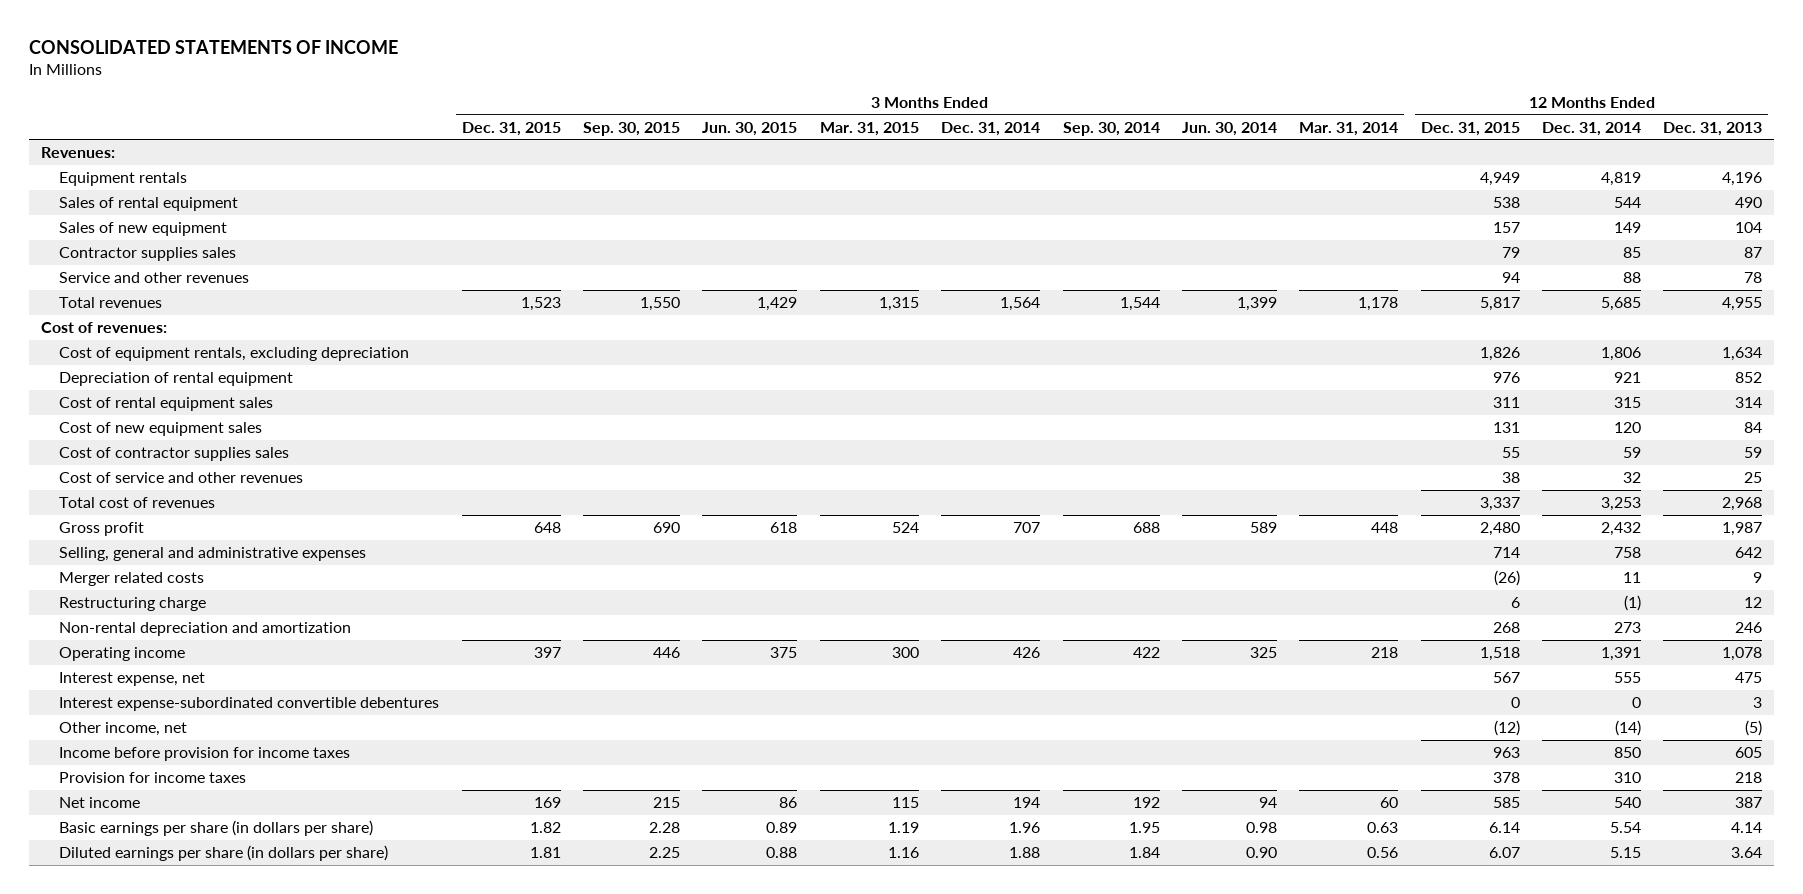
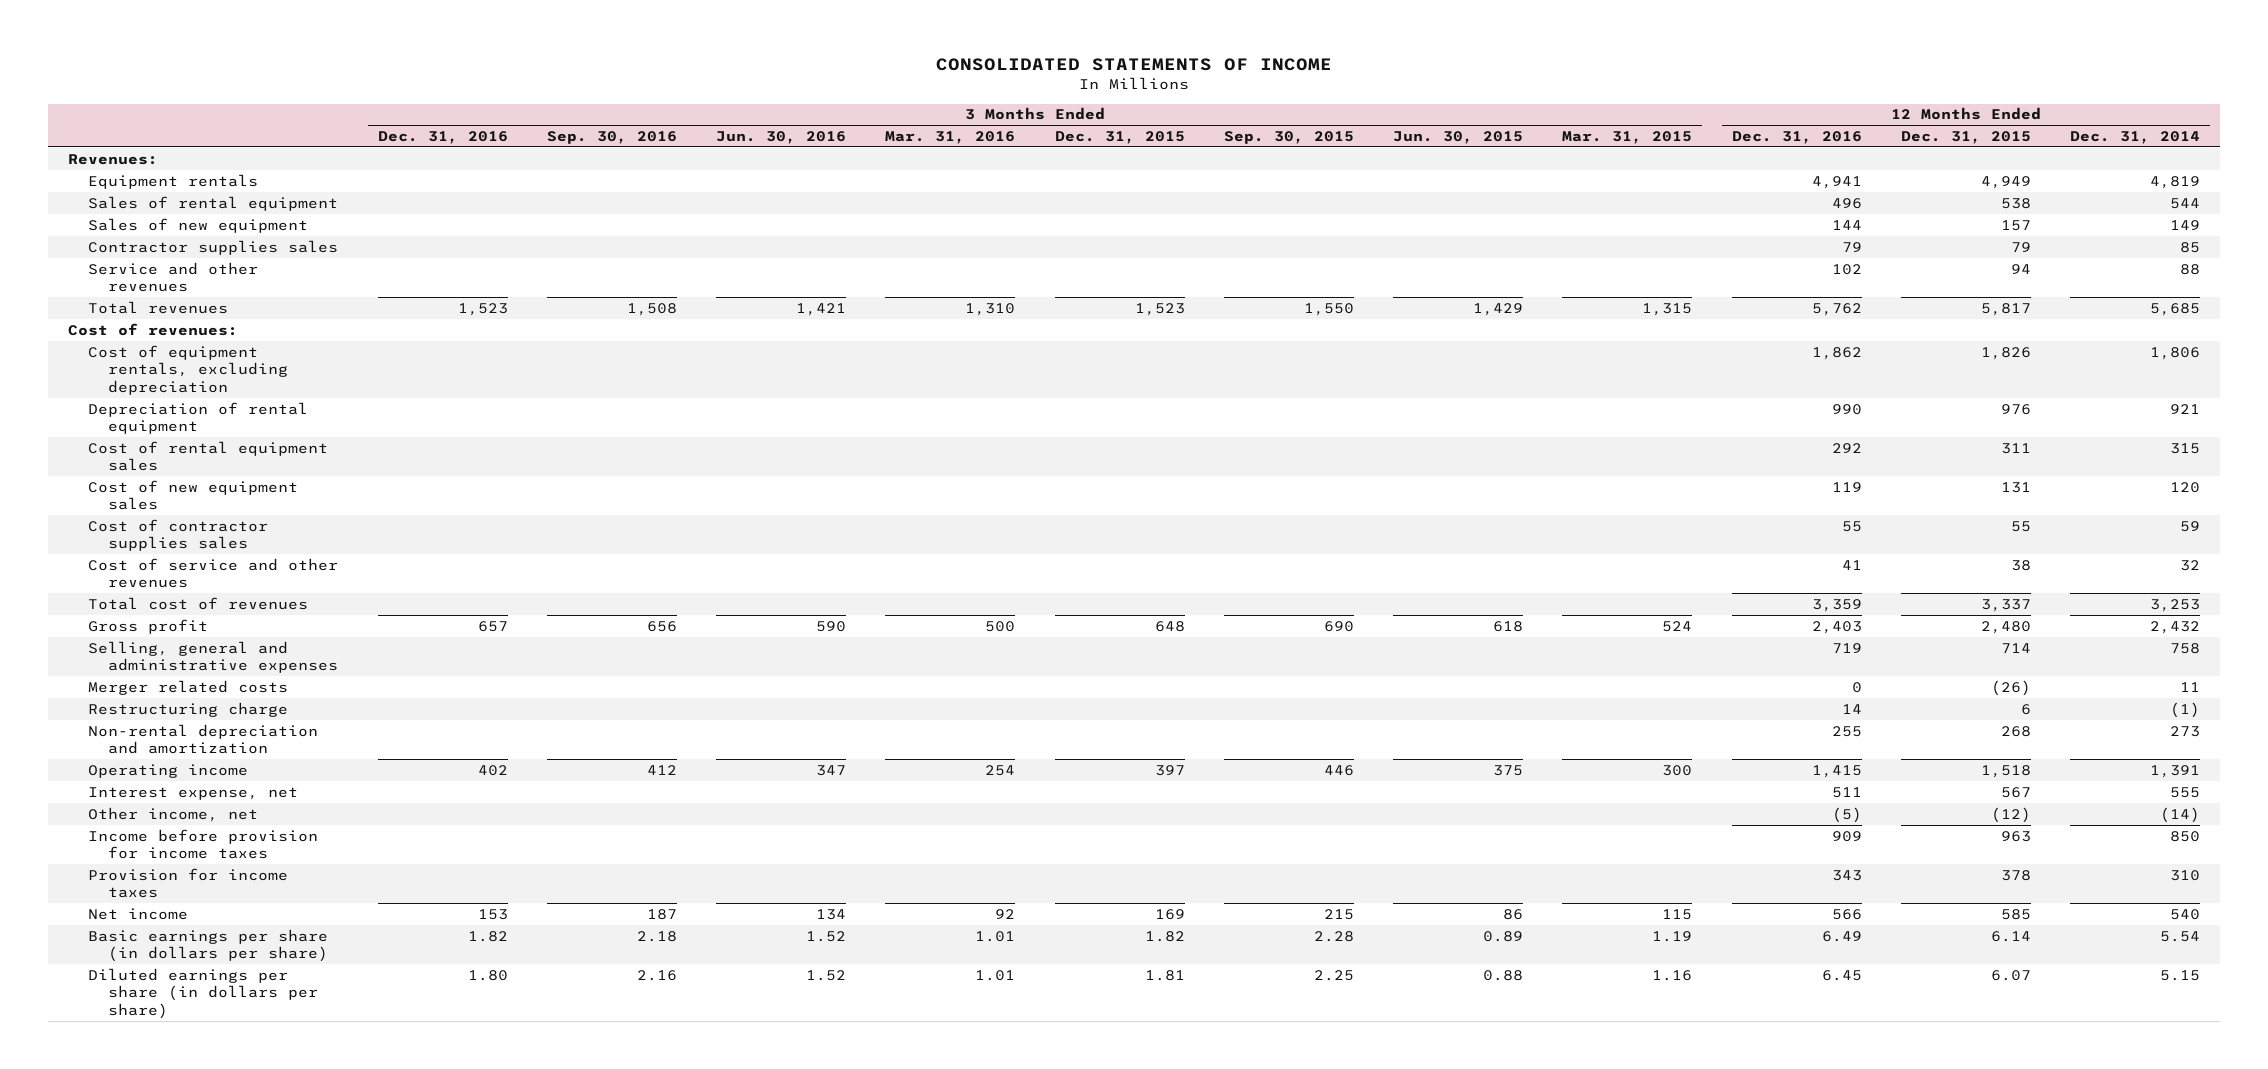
- | 3 Months Ended Dec. 31, 2015 | 3 Months Ended Sep. 30, 2015 | 3 Months Ended Jun. 30, 2015 | 3 Months Ended Mar. 31, 2015 | 3 Months Ended Dec. 31, 2014 | 3 Months Ended Sep. 30, 2014 | 3 Months Ended Jun. 30, 2014 | 3 Months Ended Mar. 31, 2014 | 12 Months Ended Dec. 31, 2015 | 12 Months Ended Dec. 31, 2014 | 12 Months Ended Dec. 31, 2013
+ | 3 Months Ended Dec. 31, 2016 | 3 Months Ended Sep. 30, 2016 | 3 Months Ended Jun. 30, 2016 | 3 Months Ended Mar. 31, 2016 | 3 Months Ended Dec. 31, 2015 | 3 Months Ended Sep. 30, 2015 | 3 Months Ended Jun. 30, 2015 | 3 Months Ended Mar. 31, 2015 | 12 Months Ended Dec. 31, 2016 | 12 Months Ended Dec. 31, 2015 | 12 Months Ended Dec. 31, 2014
- Interest expense-subordinated convertible debentures | | | | | | | | | 0 | 0 | 3

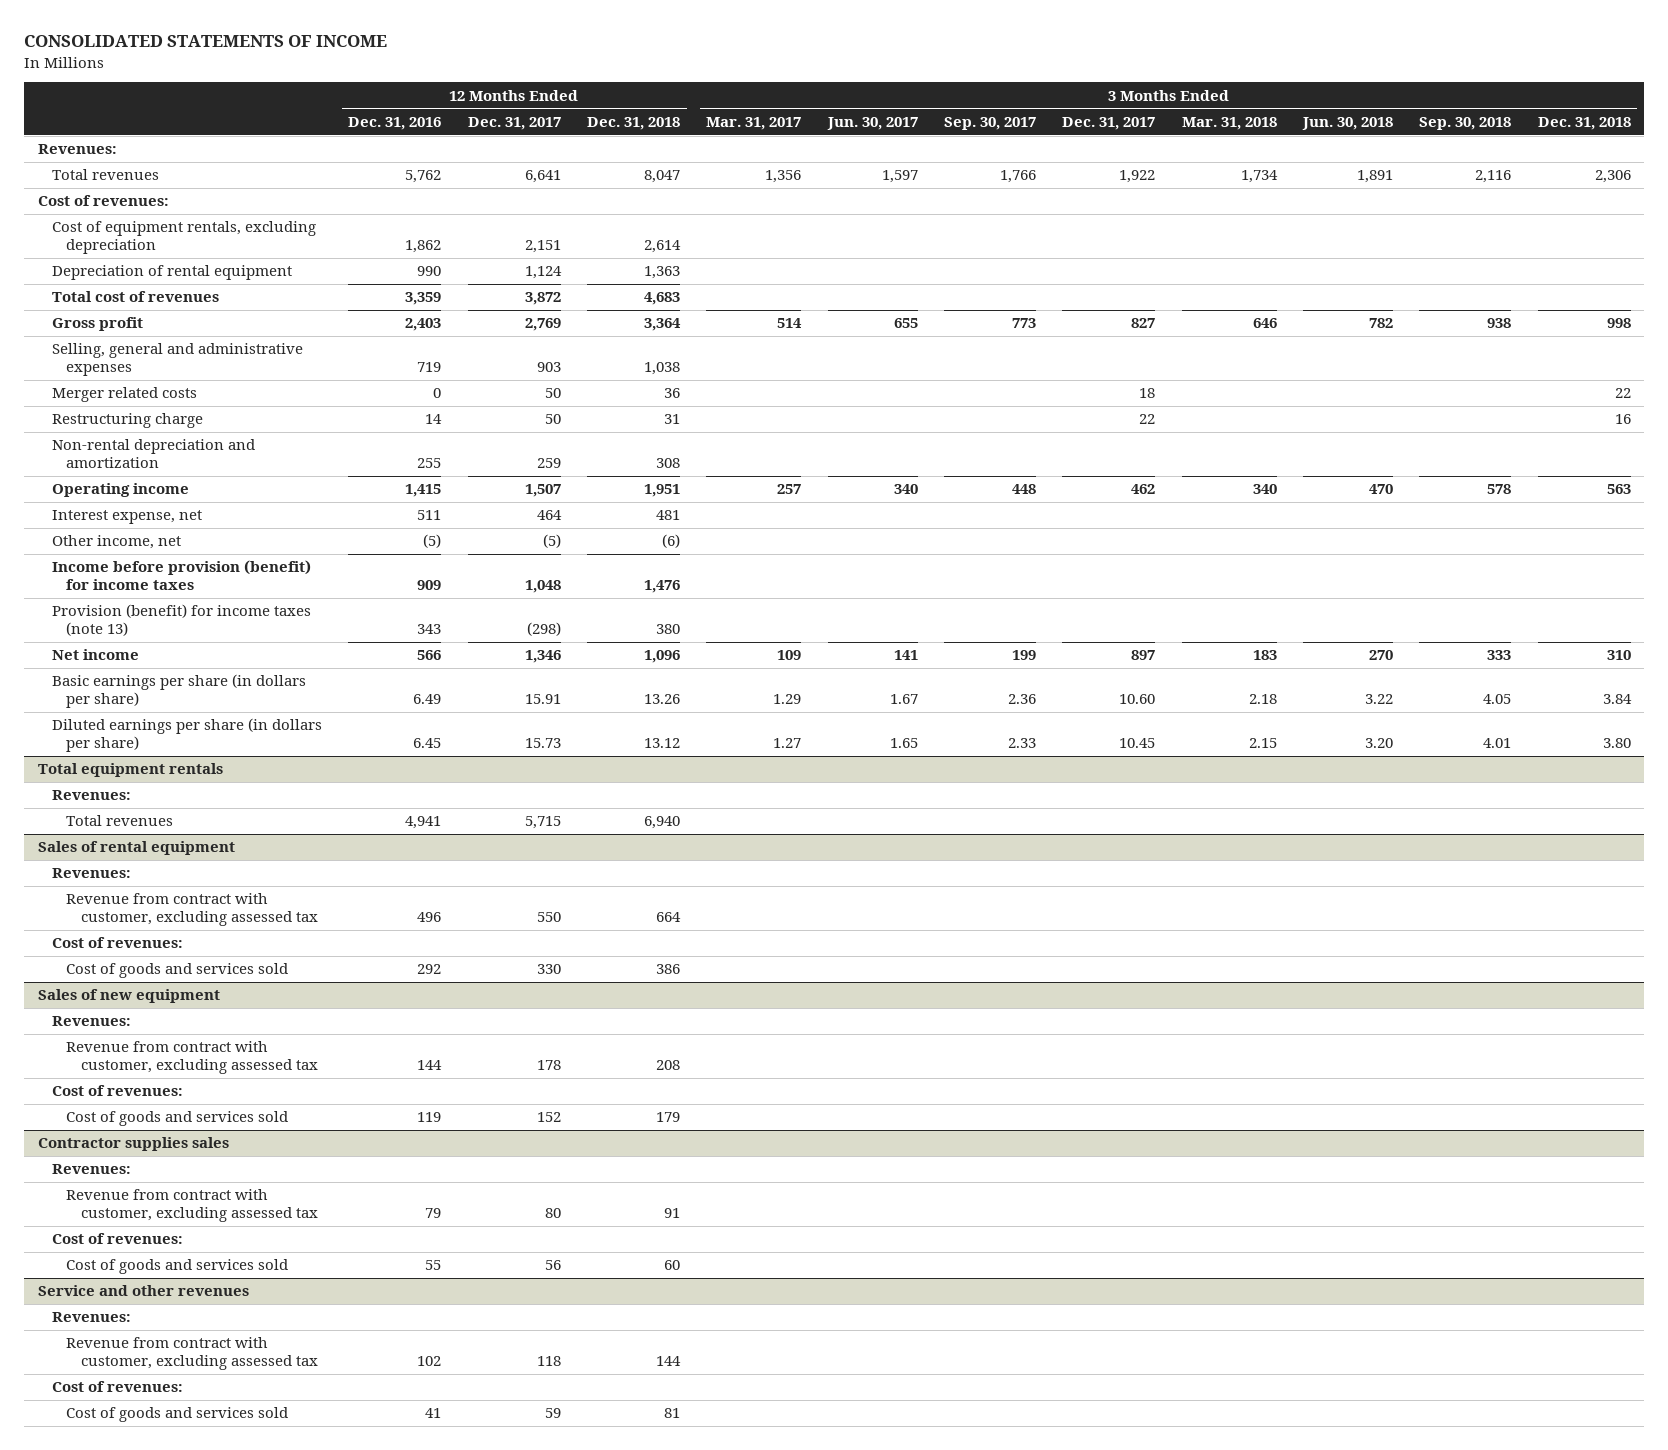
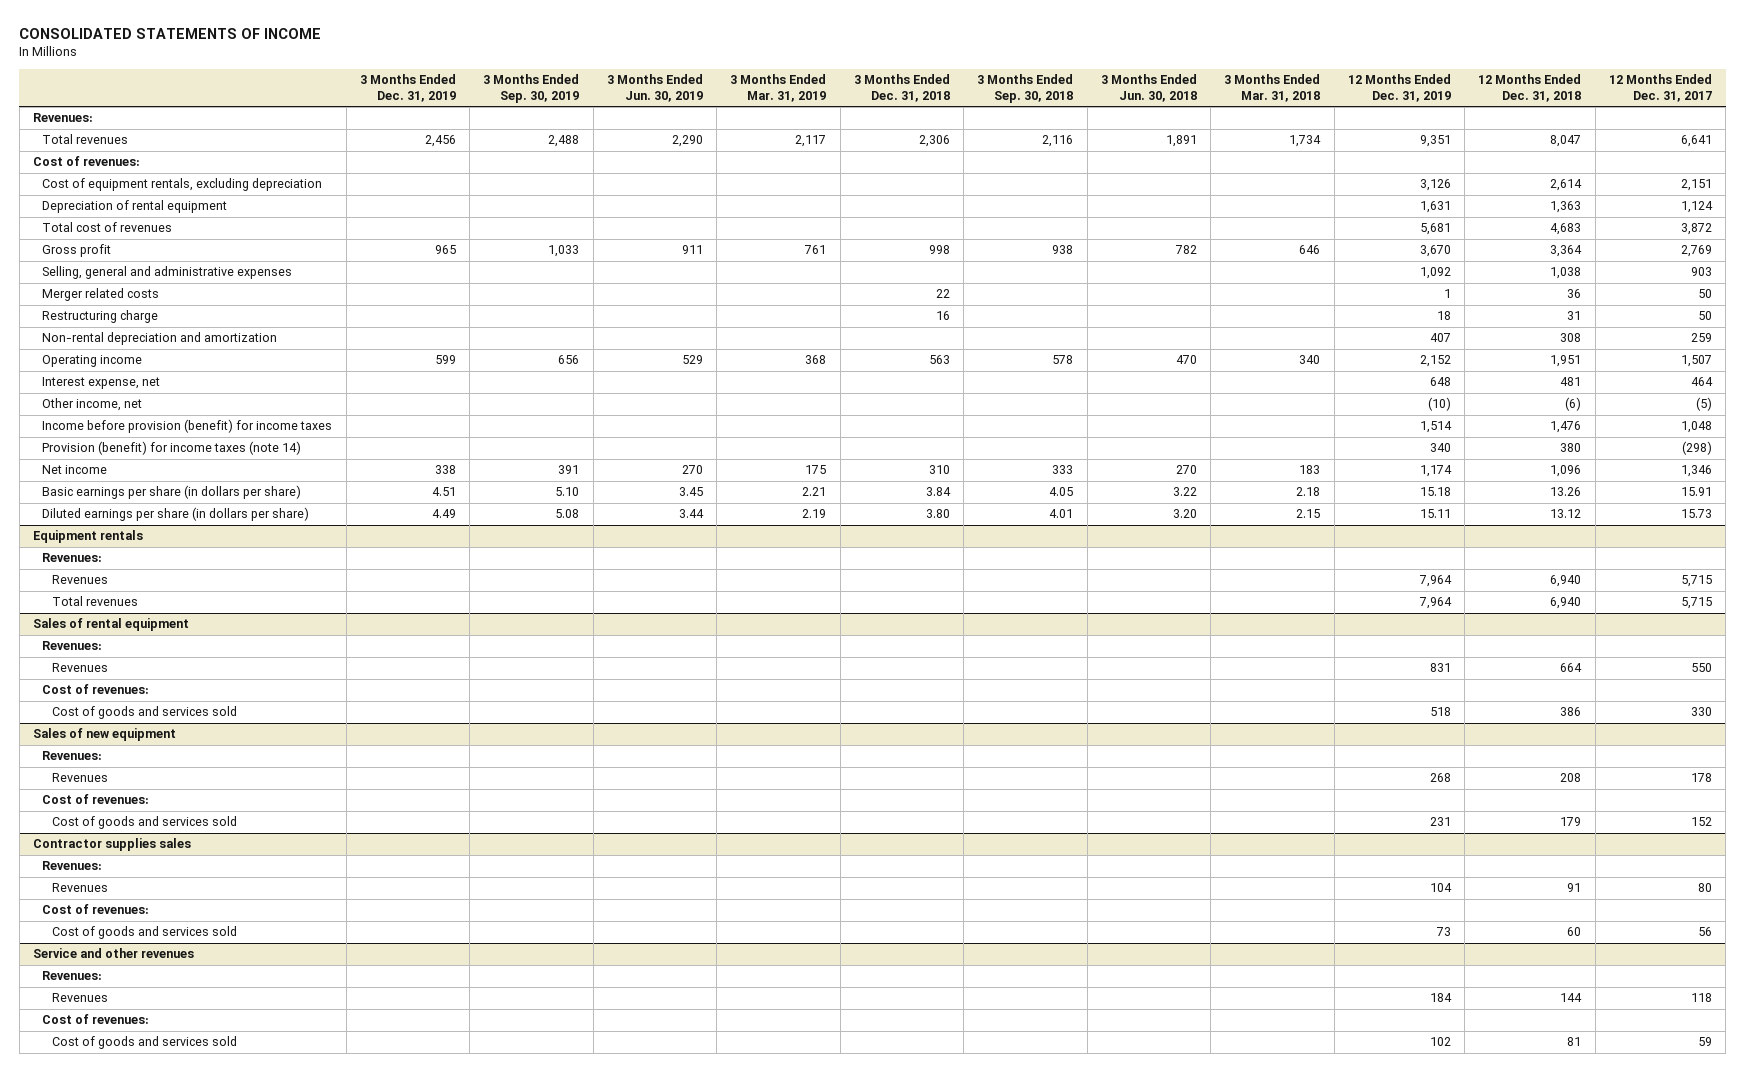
- | 12 Months Ended Dec. 31, 2016 | 12 Months Ended Dec. 31, 2017 | 12 Months Ended Dec. 31, 2018 | 3 Months Ended Mar. 31, 2017 | 3 Months Ended Jun. 30, 2017 | 3 Months Ended Sep. 30, 2017 | 3 Months Ended Dec. 31, 2017 | 3 Months Ended Mar. 31, 2018 | 3 Months Ended Jun. 30, 2018 | 3 Months Ended Sep. 30, 2018 | 3 Months Ended Dec. 31, 2018
+ | 3 Months Ended Dec. 31, 2019 | 3 Months Ended Sep. 30, 2019 | 3 Months Ended Jun. 30, 2019 | 3 Months Ended Mar. 31, 2019 | 3 Months Ended Dec. 31, 2018 | 3 Months Ended Sep. 30, 2018 | 3 Months Ended Jun. 30, 2018 | 3 Months Ended Mar. 31, 2018 | 12 Months Ended Dec. 31, 2019 | 12 Months Ended Dec. 31, 2018 | 12 Months Ended Dec. 31, 2017
- Provision (benefit) for income taxes (note 13) | 343 | (298) | 380 | | | | | | | |
+ Provision (benefit) for income taxes (note 14) | | | | | | | | | 340 | 380 | (298)
- Total equipment rentals
+ Equipment rentals
+ Revenues | | | | | | | | | 7,964 | 6,940 | 5,715
@ Sales of rental equipment
- Revenue from contract with customer, excluding assessed tax | 496 | 550 | 664 | | | | | | | |
+ Revenues | | | | | | | | | 831 | 664 | 550
@ Sales of new equipment
- Revenue from contract with customer, excluding assessed tax | 144 | 178 | 208 | | | | | | | |
+ Revenues | | | | | | | | | 268 | 208 | 178
@ Contractor supplies sales
- Revenue from contract with customer, excluding assessed tax | 79 | 80 | 91 | | | | | | | |
+ Revenues | | | | | | | | | 104 | 91 | 80
@ Service and other revenues
- Revenue from contract with customer, excluding assessed tax | 102 | 118 | 144 | | | | | | | |
+ Revenues | | | | | | | | | 184 | 144 | 118

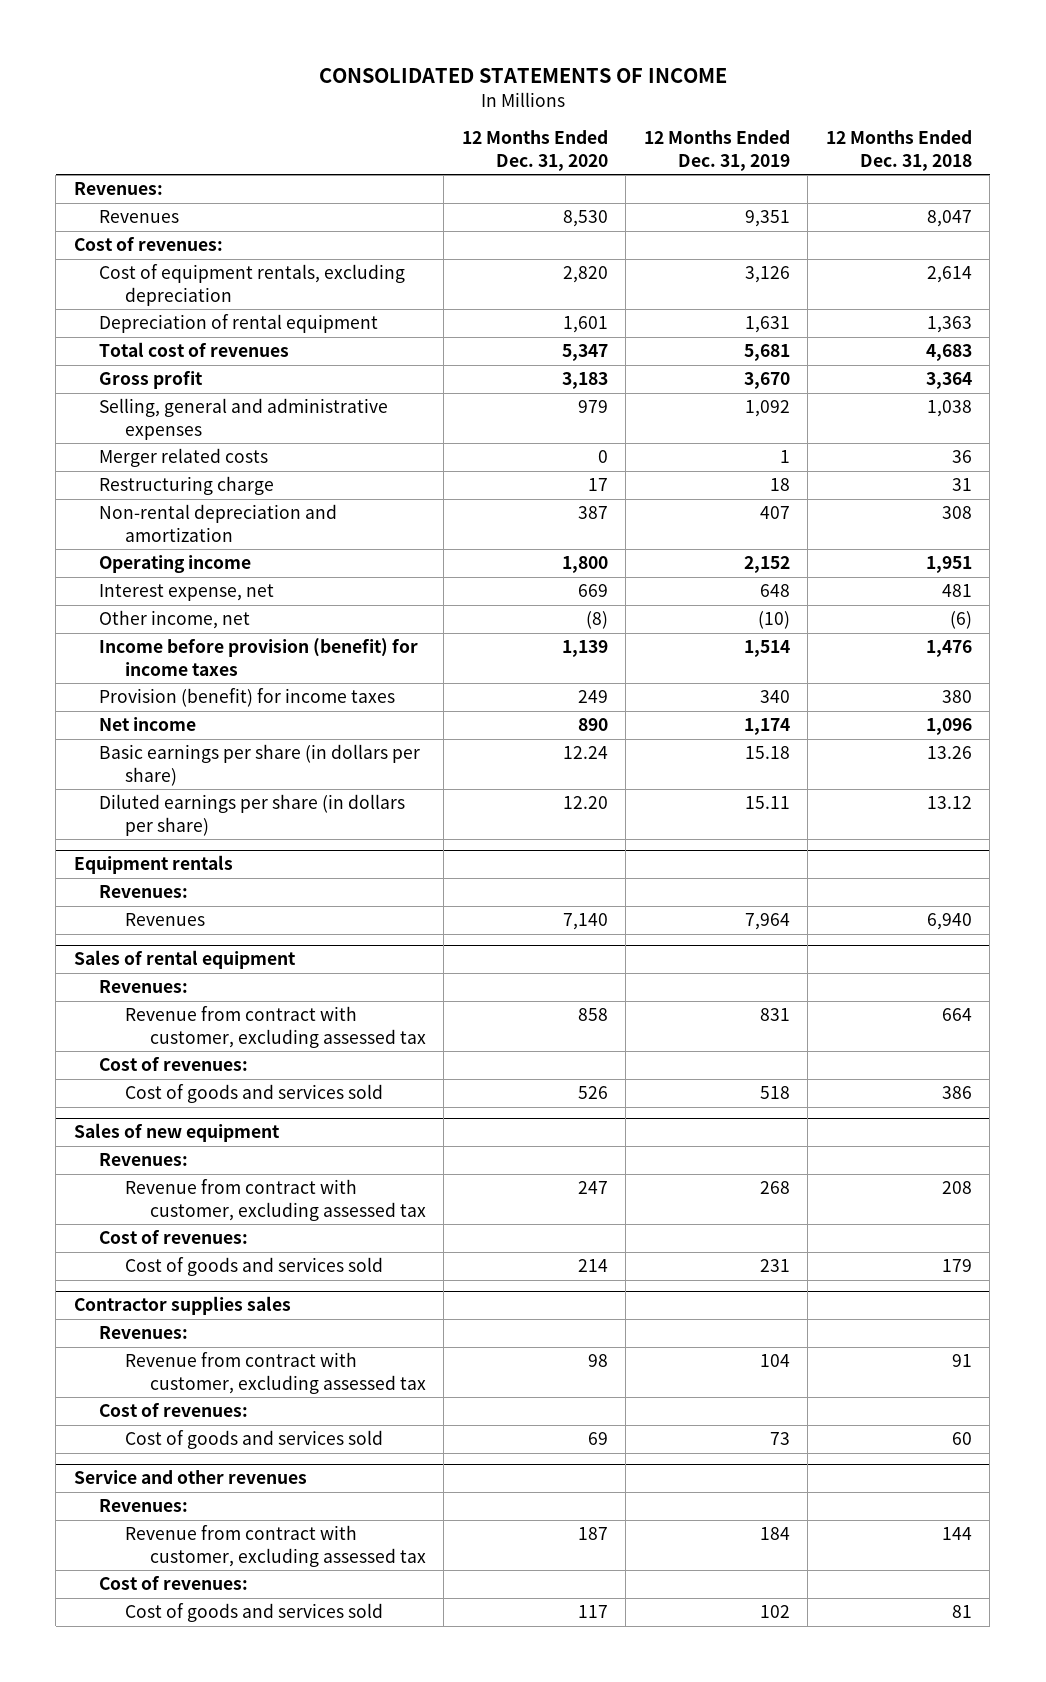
- | 3 Months Ended Dec. 31, 2019 | 3 Months Ended Sep. 30, 2019 | 3 Months Ended Jun. 30, 2019 | 3 Months Ended Mar. 31, 2019 | 3 Months Ended Dec. 31, 2018 | 3 Months Ended Sep. 30, 2018 | 3 Months Ended Jun. 30, 2018 | 3 Months Ended Mar. 31, 2018 | 12 Months Ended Dec. 31, 2019 | 12 Months Ended Dec. 31, 2018 | 12 Months Ended Dec. 31, 2017
+ | 12 Months Ended Dec. 31, 2020 | 12 Months Ended Dec. 31, 2019 | 12 Months Ended Dec. 31, 2018
- Total revenues | 2,456 | 2,488 | 2,290 | 2,117 | 2,306 | 2,116 | 1,891 | 1,734 | 9,351 | 8,047 | 6,641
+ Revenues | 8,530 | 9,351 | 8,047
- Provision (benefit) for income taxes (note 14) | | | | | | | | | 340 | 380 | (298)
+ Provision (benefit) for income taxes | 249 | 340 | 380
@ Equipment rentals
- Total revenues | | | | | | | | | 7,964 | 6,940 | 5,715
@ Sales of rental equipment
- Revenues | | | | | | | | | 831 | 664 | 550
+ Revenue from contract with customer, excluding assessed tax | 858 | 831 | 664
@ Sales of new equipment
- Revenues | | | | | | | | | 268 | 208 | 178
+ Revenue from contract with customer, excluding assessed tax | 247 | 268 | 208
@ Contractor supplies sales
- Revenues | | | | | | | | | 104 | 91 | 80
+ Revenue from contract with customer, excluding assessed tax | 98 | 104 | 91
@ Service and other revenues
- Revenues | | | | | | | | | 184 | 144 | 118
+ Revenue from contract with customer, excluding assessed tax | 187 | 184 | 144

